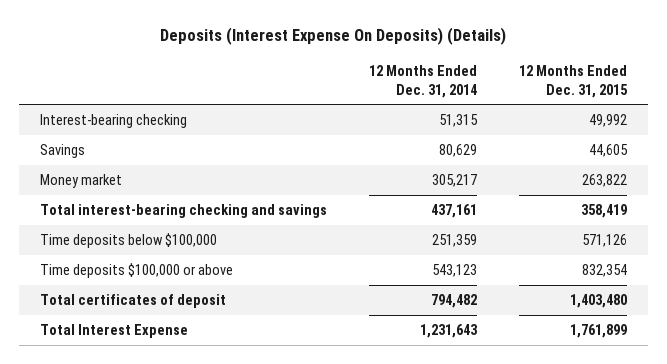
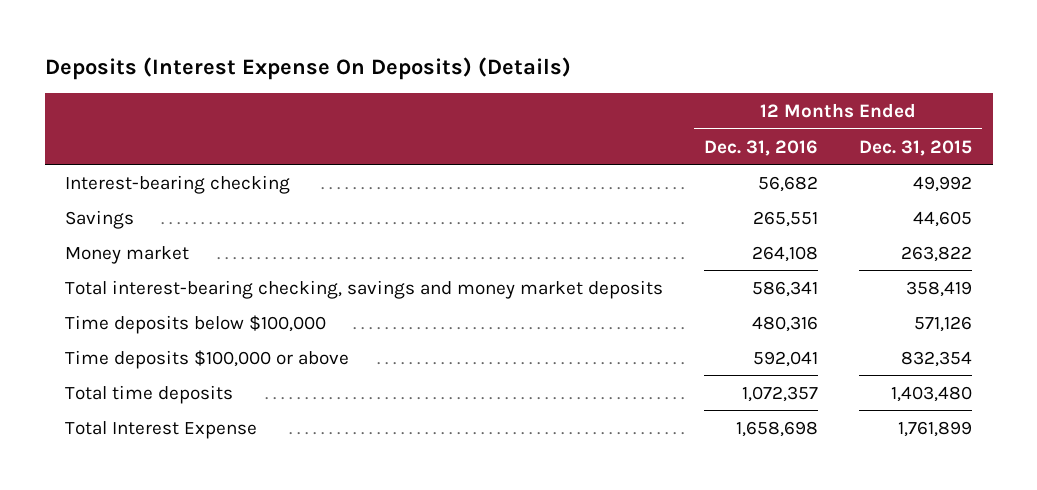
- | 12 Months Ended Dec. 31, 2014 | 12 Months Ended Dec. 31, 2015
+ | 12 Months Ended Dec. 31, 2016 | 12 Months Ended Dec. 31, 2015
- Total interest-bearing checking and savings | 437,161 | 358,419
+ Total interest-bearing checking, savings and money market deposits | 586,341 | 358,419
- Total certificates of deposit | 794,482 | 1,403,480
+ Total time deposits | 1,072,357 | 1,403,480

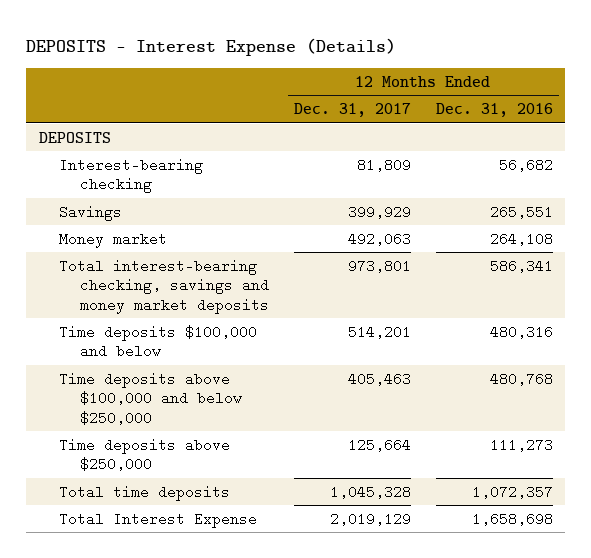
- Deposits (Interest Expense On Deposits) (Details)
+ DEPOSITS - Interest Expense (Details)
- | 12 Months Ended Dec. 31, 2016 | 12 Months Ended Dec. 31, 2015
+ | 12 Months Ended Dec. 31, 2017 | 12 Months Ended Dec. 31, 2016
+ DEPOSITS
- Time deposits below $100,000 | 480,316 | 571,126
- Time deposits $100,000 or above | 592,041 | 832,354
+ Time deposits $100,000 and below | 514,201 | 480,316
+ Time deposits above $100,000 and below $250,000 | 405,463 | 480,768
+ Time deposits above $250,000 | 125,664 | 111,273

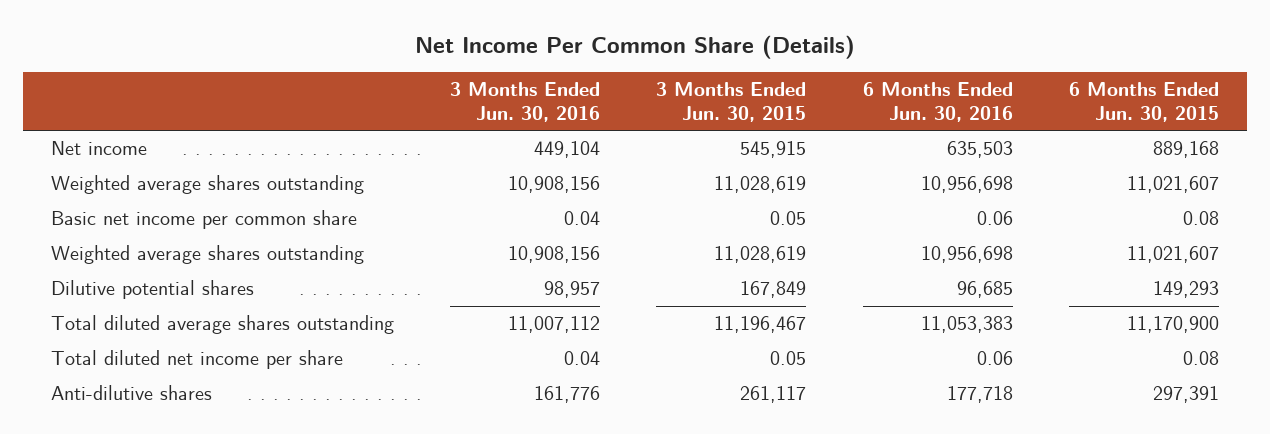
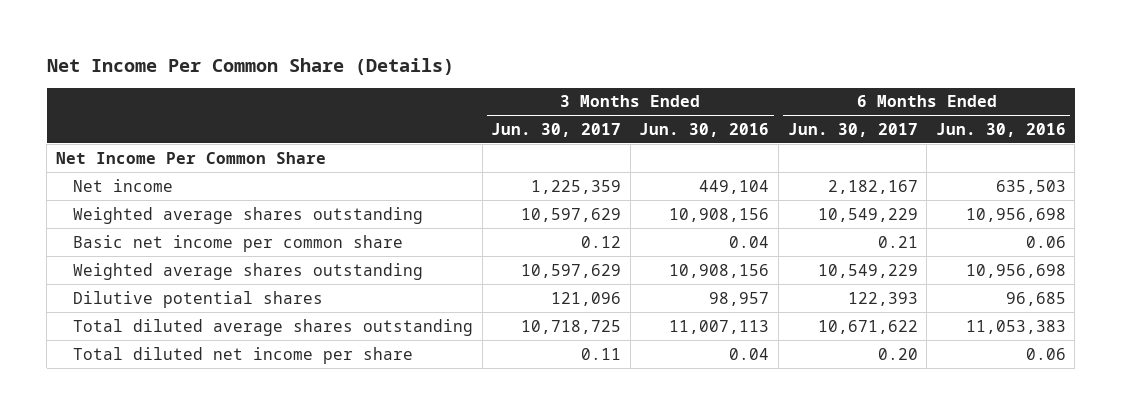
- | 3 Months Ended Jun. 30, 2016 | 3 Months Ended Jun. 30, 2015 | 6 Months Ended Jun. 30, 2016 | 6 Months Ended Jun. 30, 2015
+ | 3 Months Ended Jun. 30, 2017 | 3 Months Ended Jun. 30, 2016 | 6 Months Ended Jun. 30, 2017 | 6 Months Ended Jun. 30, 2016
+ Net Income Per Common Share
- Total diluted average shares outstanding | 11,007,112 | 11,196,467 | 11,053,383 | 11,170,900
+ Total diluted average shares outstanding | 10,718,725 | 11,007,113 | 10,671,622 | 11,053,383
- Anti-dilutive shares | 161,776 | 261,117 | 177,718 | 297,391

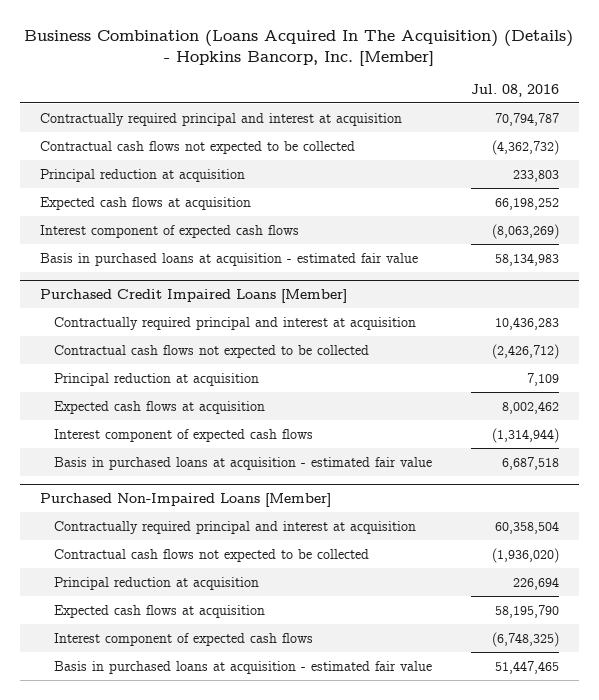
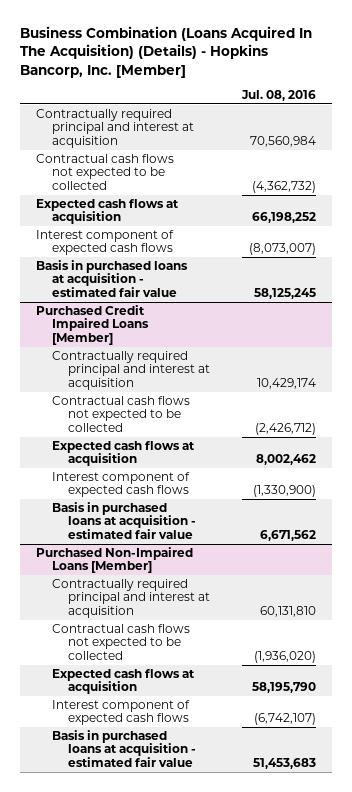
- Contractually required principal and interest at acquisition | 70,794,787
+ Contractually required principal and interest at acquisition | 70,560,984
- Principal reduction at acquisition | 233,803
- Interest component of expected cash flows | (8,063,269)
- Basis in purchased loans at acquisition - estimated fair value | 58,134,983
+ Interest component of expected cash flows | (8,073,007)
+ Basis in purchased loans at acquisition - estimated fair value | 58,125,245
@ Purchased Credit Impaired Loans [Member]
- Contractually required principal and interest at acquisition | 10,436,283
+ Contractually required principal and interest at acquisition | 10,429,174
- Principal reduction at acquisition | 7,109
- Interest component of expected cash flows | (1,314,944)
- Basis in purchased loans at acquisition - estimated fair value | 6,687,518
+ Interest component of expected cash flows | (1,330,900)
+ Basis in purchased loans at acquisition - estimated fair value | 6,671,562
@ Purchased Non-Impaired Loans [Member]
- Contractually required principal and interest at acquisition | 60,358,504
+ Contractually required principal and interest at acquisition | 60,131,810
- Principal reduction at acquisition | 226,694
- Interest component of expected cash flows | (6,748,325)
- Basis in purchased loans at acquisition - estimated fair value | 51,447,465
+ Interest component of expected cash flows | (6,742,107)
+ Basis in purchased loans at acquisition - estimated fair value | 51,453,683

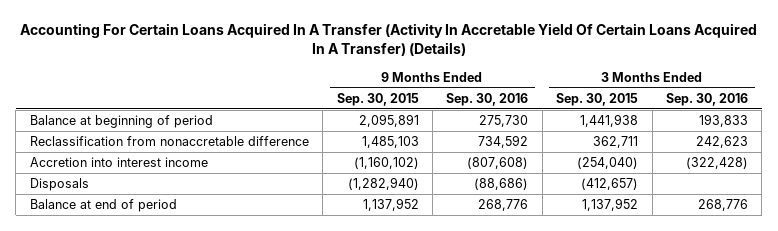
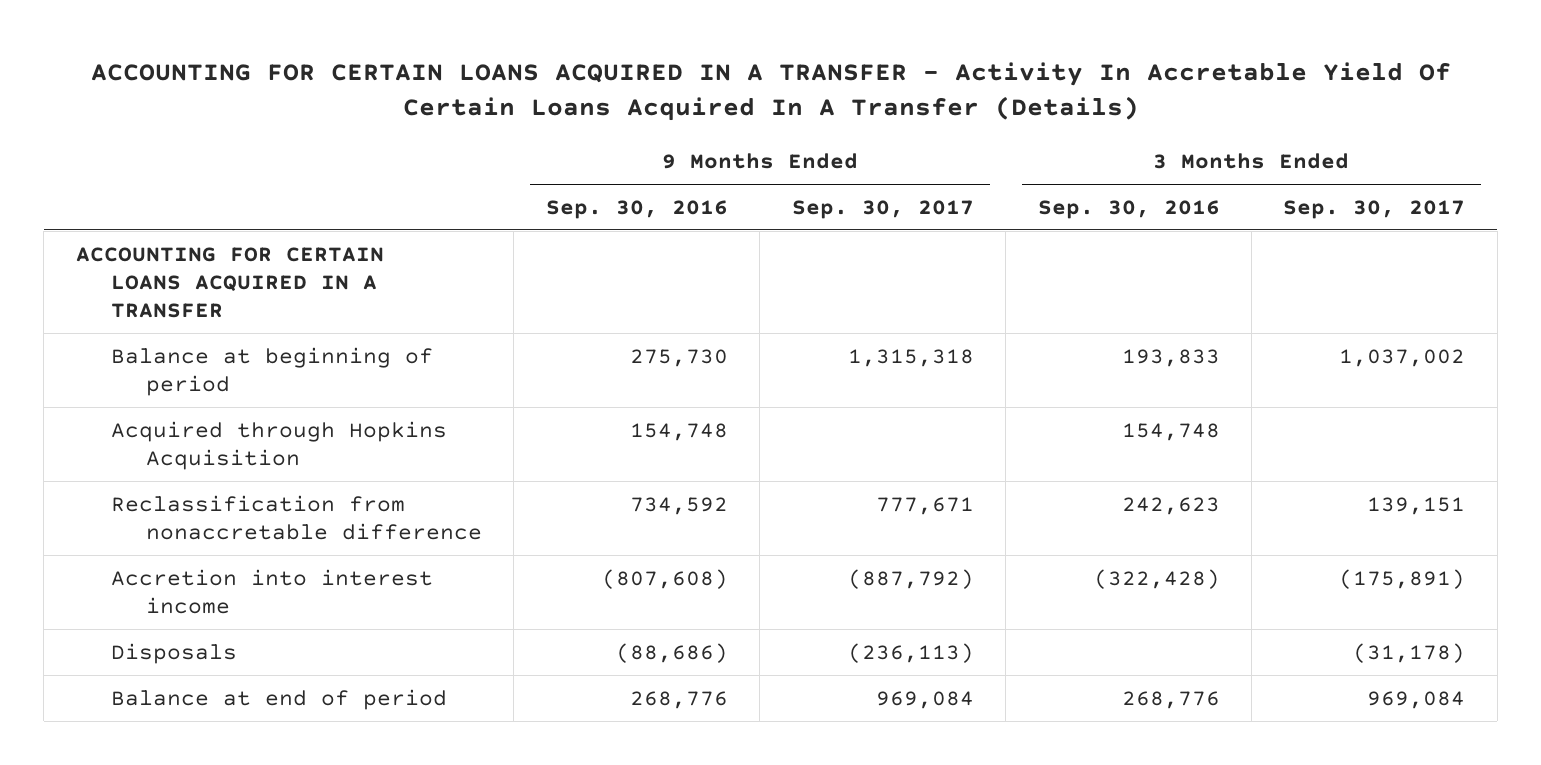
- Accounting For Certain Loans Acquired In A Transfer (Activity In Accretable Yield Of Certain Loans Acquired In A Transfer) (Details)
+ ACCOUNTING FOR CERTAIN LOANS ACQUIRED IN A TRANSFER - Activity In Accretable Yield Of Certain Loans Acquired In A Transfer (Details)
- | 9 Months Ended Sep. 30, 2015 | 9 Months Ended Sep. 30, 2016 | 3 Months Ended Sep. 30, 2015 | 3 Months Ended Sep. 30, 2016
+ | 9 Months Ended Sep. 30, 2016 | 9 Months Ended Sep. 30, 2017 | 3 Months Ended Sep. 30, 2016 | 3 Months Ended Sep. 30, 2017
+ ACCOUNTING FOR CERTAIN LOANS ACQUIRED IN A TRANSFER
+ Acquired through Hopkins Acquisition | 154,748 | | 154,748 |

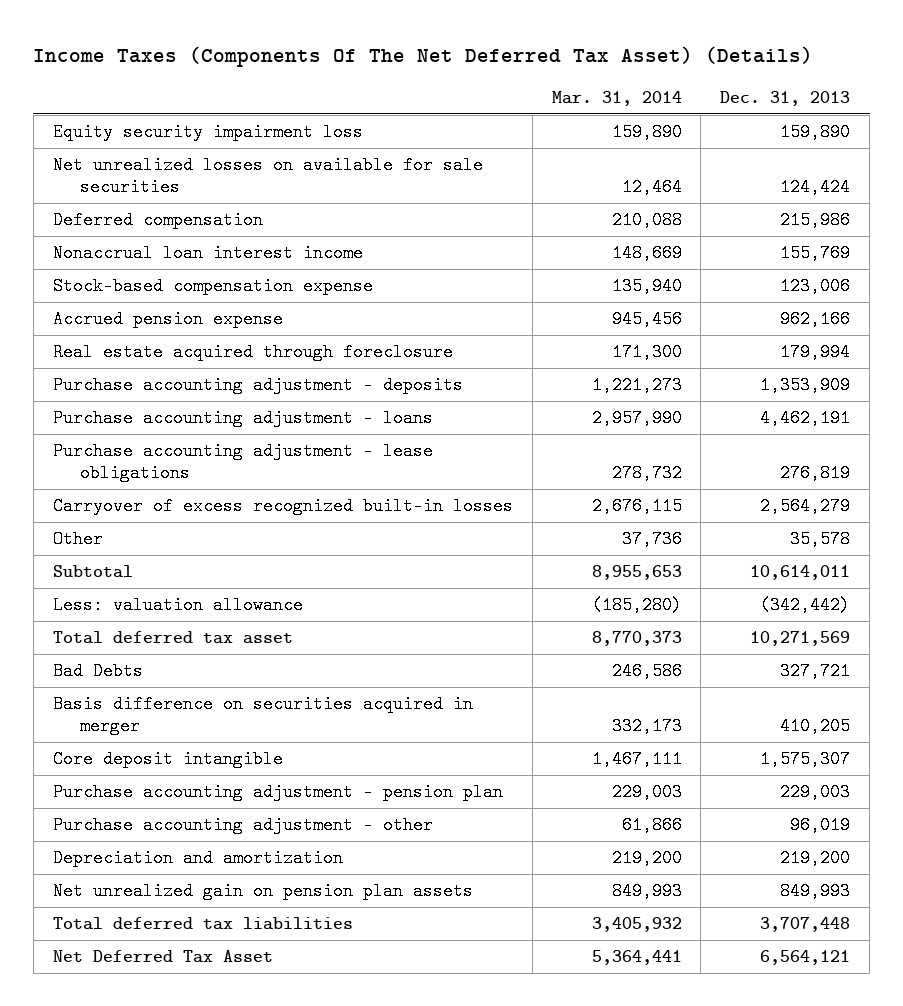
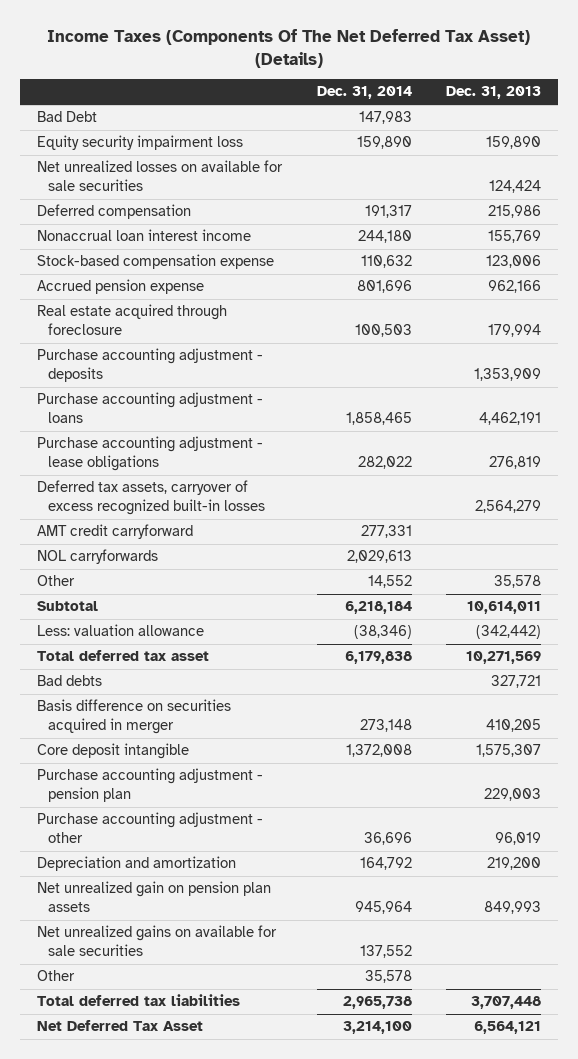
- | Mar. 31, 2014 | Dec. 31, 2013
+ | Dec. 31, 2014 | Dec. 31, 2013
+ Bad Debt | 147,983 |
- Carryover of excess recognized built-in losses | 2,676,115 | 2,564,279
+ Deferred tax assets, carryover of excess recognized built-in losses | | 2,564,279
+ AMT credit carryforward | 277,331 |
+ NOL carryforwards | 2,029,613 |
- Bad Debts | 246,586 | 327,721
+ Bad debts | | 327,721
+ Net unrealized gains on available for sale securities | 137,552 |
+ Other | 35,578 |

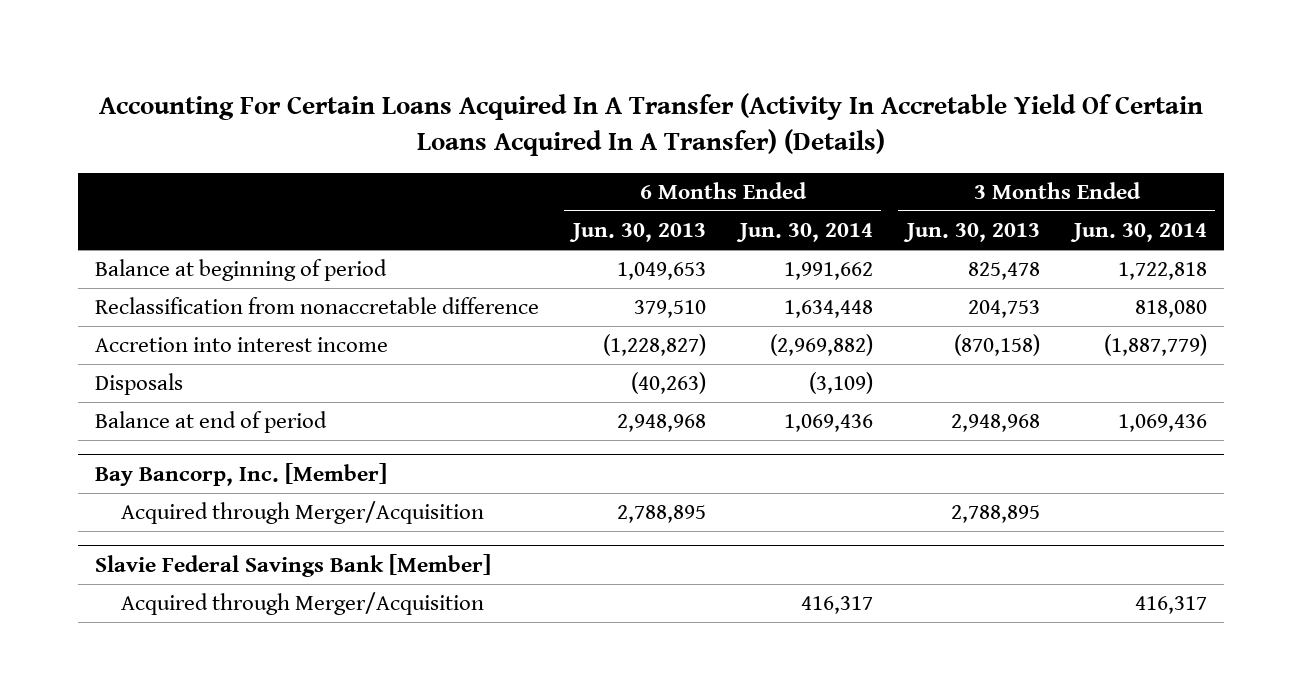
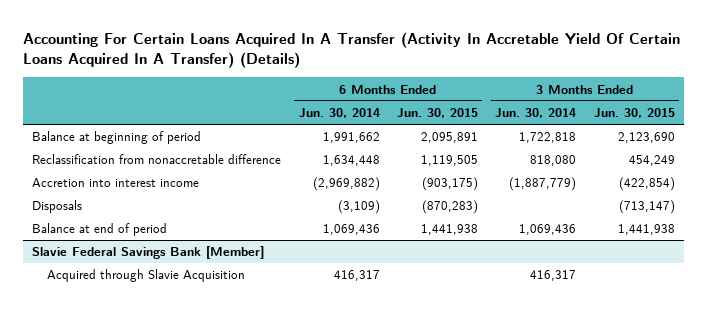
- | 6 Months Ended Jun. 30, 2013 | 6 Months Ended Jun. 30, 2014 | 3 Months Ended Jun. 30, 2013 | 3 Months Ended Jun. 30, 2014
+ | 6 Months Ended Jun. 30, 2014 | 6 Months Ended Jun. 30, 2015 | 3 Months Ended Jun. 30, 2014 | 3 Months Ended Jun. 30, 2015
- Bay Bancorp, Inc. [Member]
- Acquired through Merger/Acquisition | 2,788,895 | | 2,788,895 |
@ Slavie Federal Savings Bank [Member]
- Acquired through Merger/Acquisition | | 416,317 | | 416,317
+ Acquired through Slavie Acquisition | 416,317 | | 416,317 |

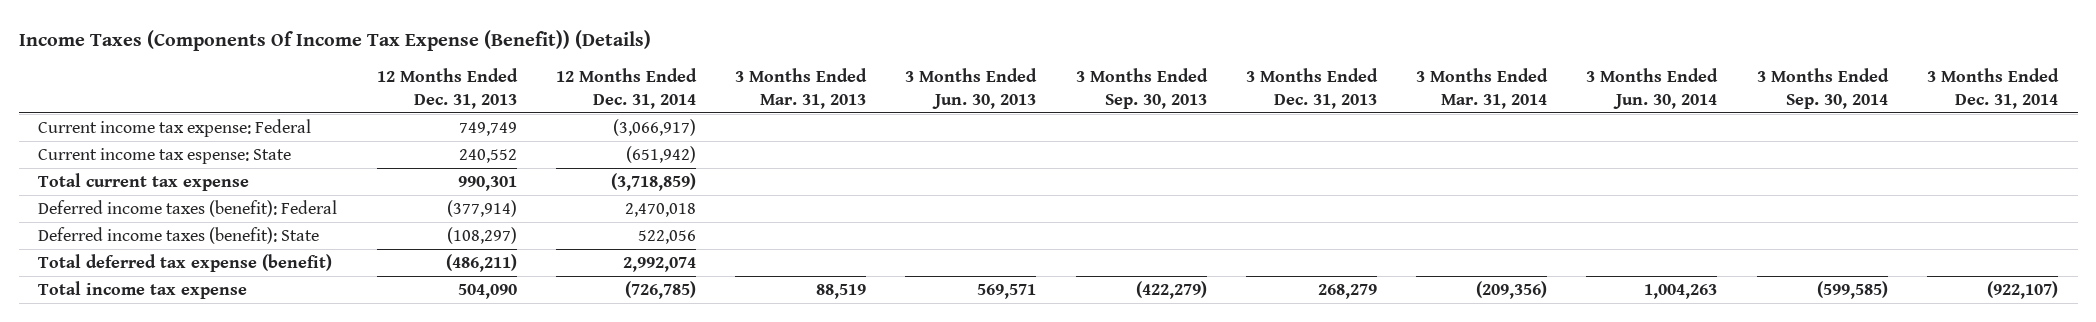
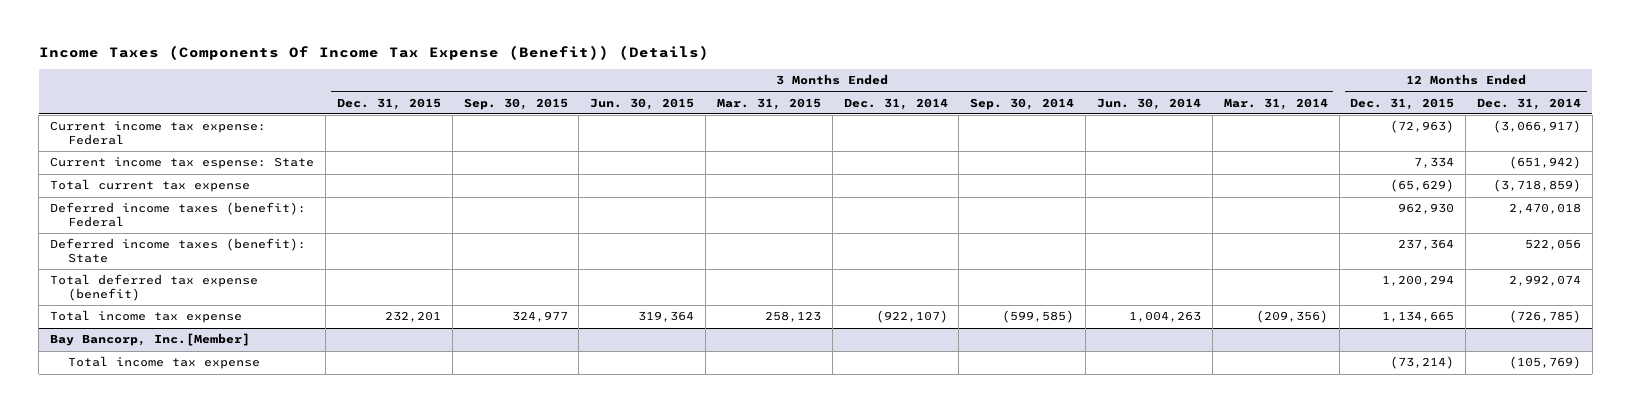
- | 12 Months Ended Dec. 31, 2013 | 12 Months Ended Dec. 31, 2014 | 3 Months Ended Mar. 31, 2013 | 3 Months Ended Jun. 30, 2013 | 3 Months Ended Sep. 30, 2013 | 3 Months Ended Dec. 31, 2013 | 3 Months Ended Mar. 31, 2014 | 3 Months Ended Jun. 30, 2014 | 3 Months Ended Sep. 30, 2014 | 3 Months Ended Dec. 31, 2014
+ | 3 Months Ended Dec. 31, 2015 | 3 Months Ended Sep. 30, 2015 | 3 Months Ended Jun. 30, 2015 | 3 Months Ended Mar. 31, 2015 | 3 Months Ended Dec. 31, 2014 | 3 Months Ended Sep. 30, 2014 | 3 Months Ended Jun. 30, 2014 | 3 Months Ended Mar. 31, 2014 | 12 Months Ended Dec. 31, 2015 | 12 Months Ended Dec. 31, 2014
+ Bay Bancorp, Inc.[Member]
+ Total income tax expense | | | | | | | | | (73,214) | (105,769)

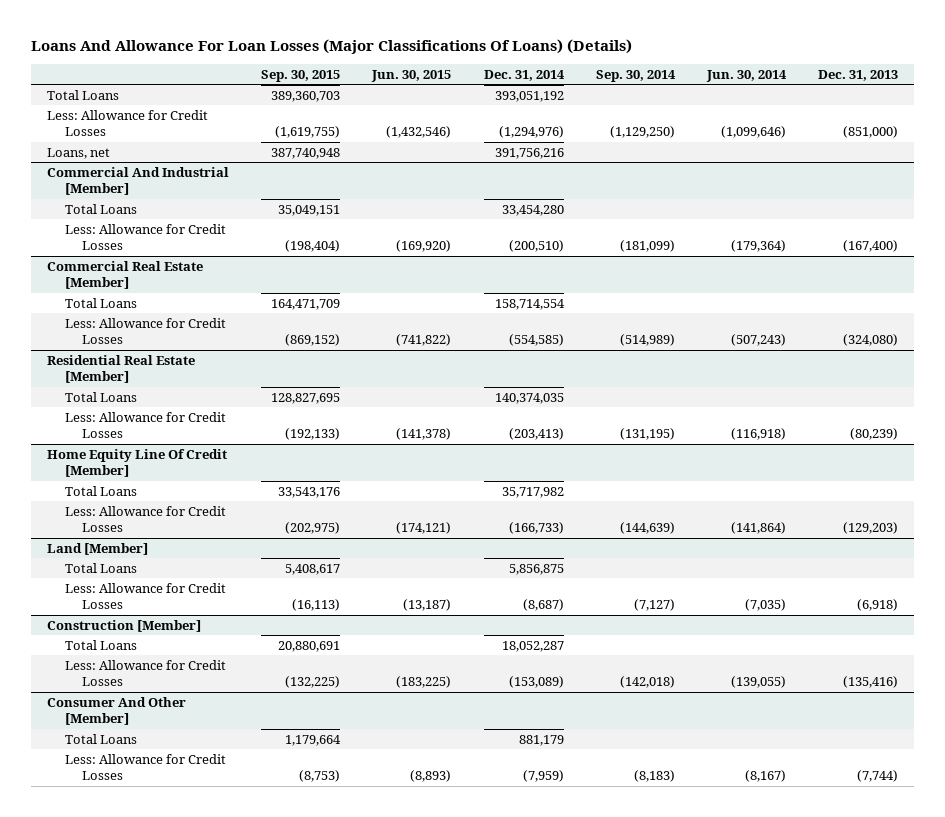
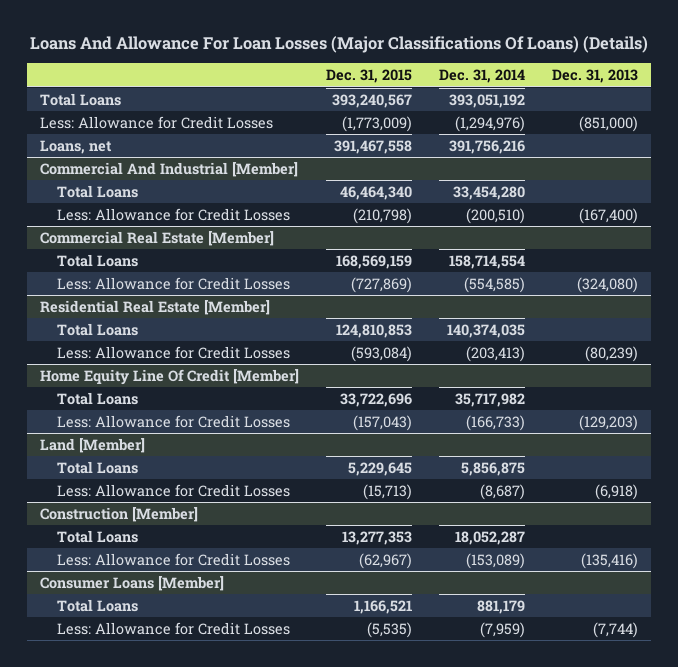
- | Sep. 30, 2015 | Jun. 30, 2015 | Dec. 31, 2014 | Sep. 30, 2014 | Jun. 30, 2014 | Dec. 31, 2013
+ | Dec. 31, 2015 | Dec. 31, 2014 | Dec. 31, 2013
- Consumer And Other [Member]
+ Consumer Loans [Member]

